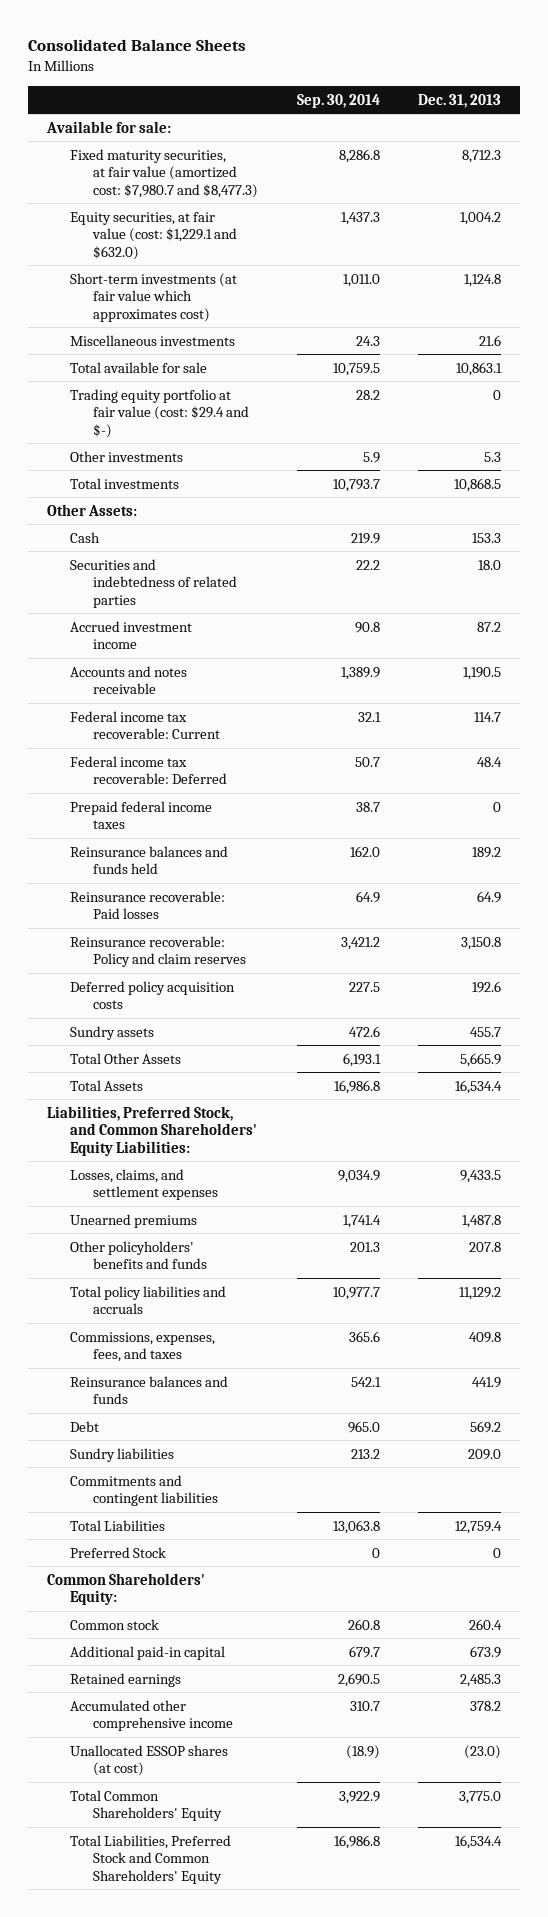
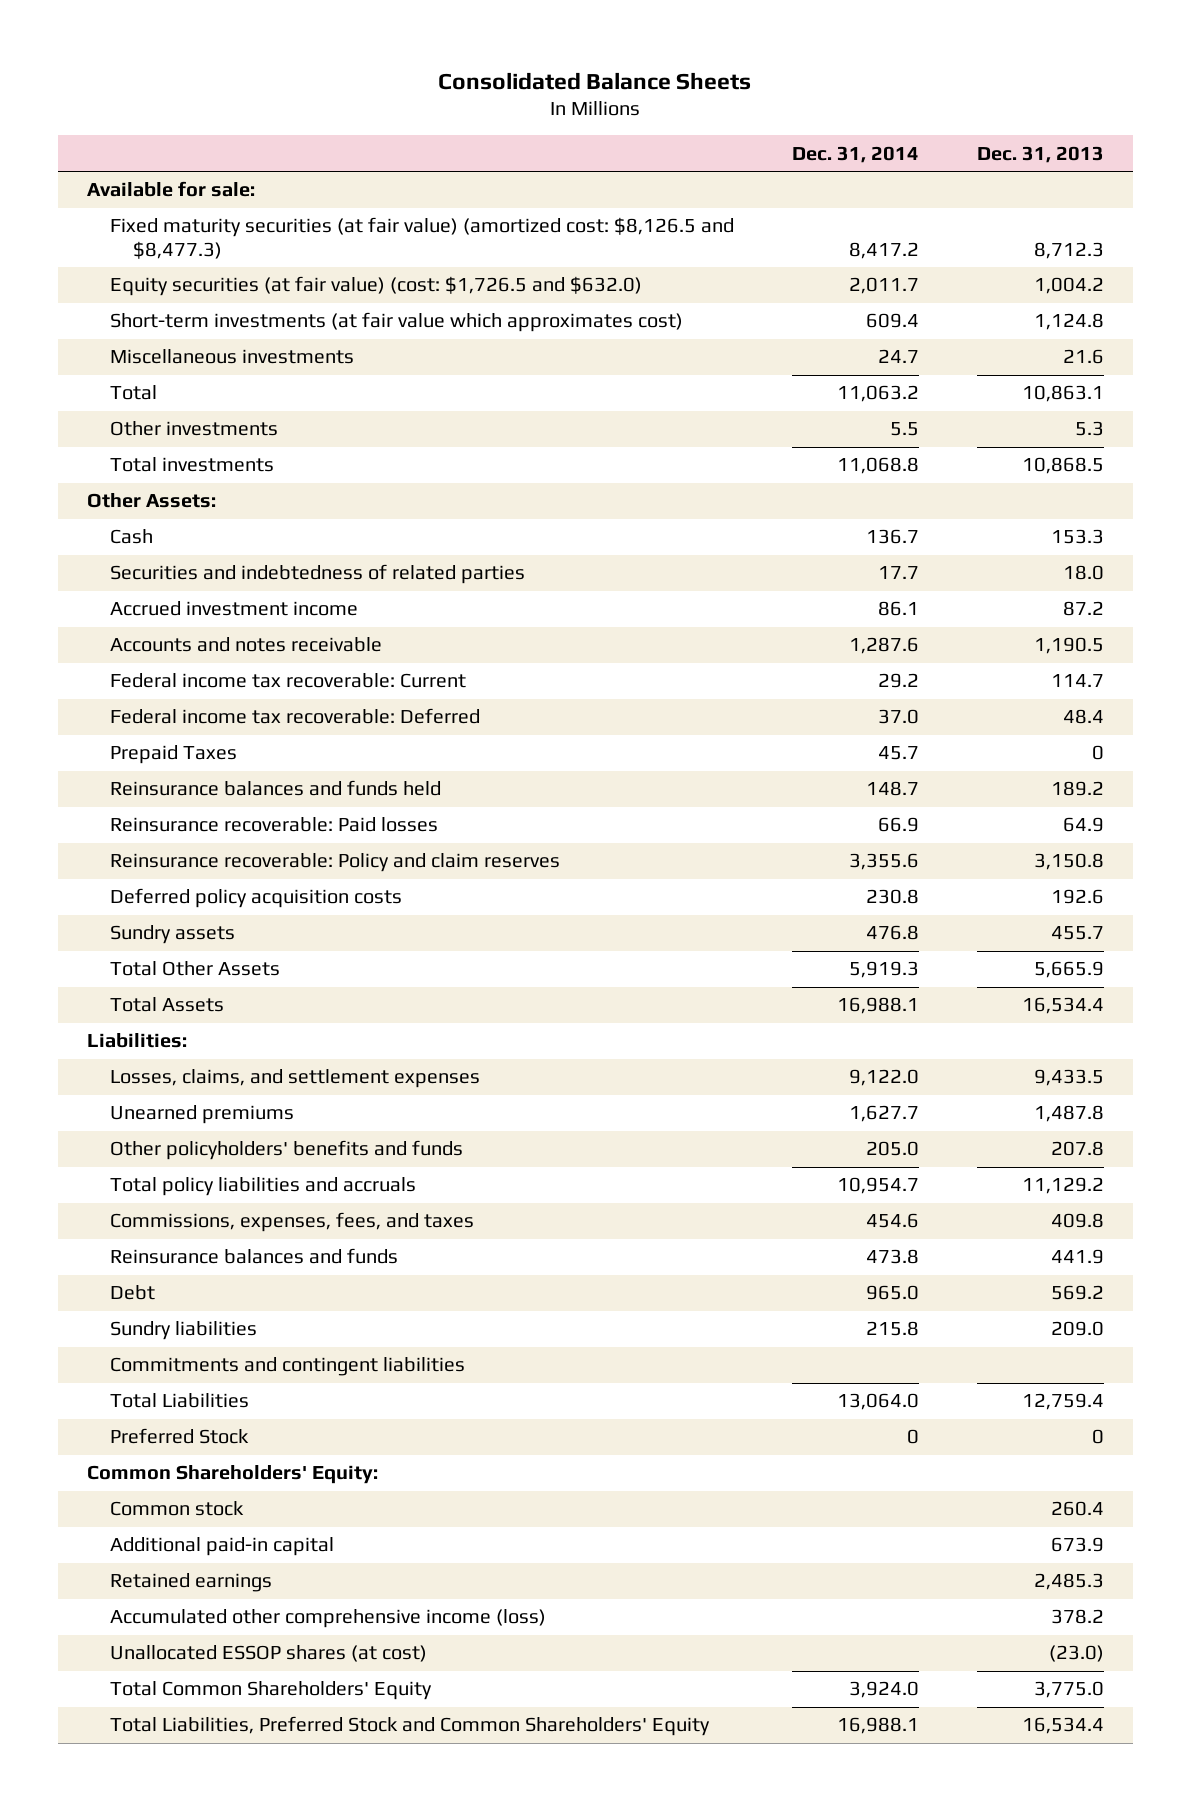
- | Sep. 30, 2014 | Dec. 31, 2013
+ | Dec. 31, 2014 | Dec. 31, 2013
- Fixed maturity securities, at fair value (amortized cost: $7,980.7 and $8,477.3) | 8,286.8 | 8,712.3
- Equity securities, at fair value (cost: $1,229.1 and $632.0) | 1,437.3 | 1,004.2
+ Fixed maturity securities (at fair value) (amortized cost: $8,126.5 and $8,477.3) | 8,417.2 | 8,712.3
+ Equity securities (at fair value) (cost: $1,726.5 and $632.0) | 2,011.7 | 1,004.2
- Total available for sale | 10,759.5 | 10,863.1
- Trading equity portfolio at fair value (cost: $29.4 and $-) | 28.2 | 0
+ Total | 11,063.2 | 10,863.1
- Prepaid federal income taxes | 38.7 | 0
+ Prepaid Taxes | 45.7 | 0
- Liabilities, Preferred Stock, and Common Shareholders' Equity Liabilities:
+ Liabilities:
- Accumulated other comprehensive income | 310.7 | 378.2
+ Accumulated other comprehensive income (loss) | | 378.2

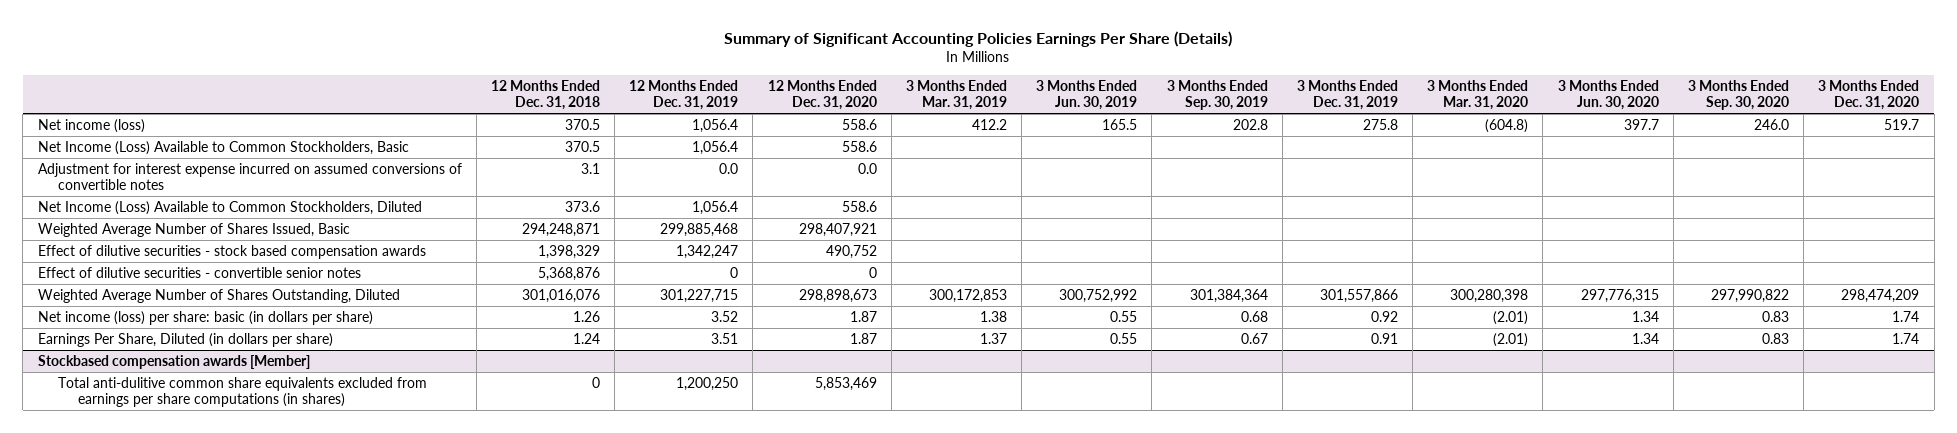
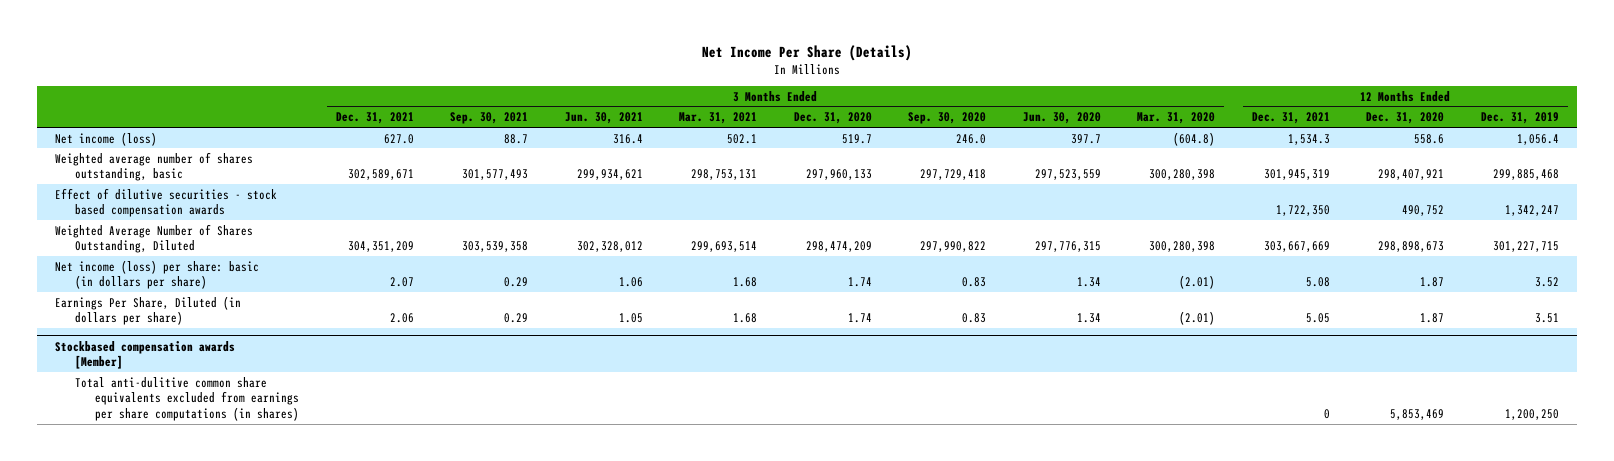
- Summary of Significant Accounting Policies Earnings Per Share (Details)
+ Net Income Per Share (Details)
- | 12 Months Ended Dec. 31, 2018 | 12 Months Ended Dec. 31, 2019 | 12 Months Ended Dec. 31, 2020 | 3 Months Ended Mar. 31, 2019 | 3 Months Ended Jun. 30, 2019 | 3 Months Ended Sep. 30, 2019 | 3 Months Ended Dec. 31, 2019 | 3 Months Ended Mar. 31, 2020 | 3 Months Ended Jun. 30, 2020 | 3 Months Ended Sep. 30, 2020 | 3 Months Ended Dec. 31, 2020
+ | 3 Months Ended Dec. 31, 2021 | 3 Months Ended Sep. 30, 2021 | 3 Months Ended Jun. 30, 2021 | 3 Months Ended Mar. 31, 2021 | 3 Months Ended Dec. 31, 2020 | 3 Months Ended Sep. 30, 2020 | 3 Months Ended Jun. 30, 2020 | 3 Months Ended Mar. 31, 2020 | 12 Months Ended Dec. 31, 2021 | 12 Months Ended Dec. 31, 2020 | 12 Months Ended Dec. 31, 2019
- Net Income (Loss) Available to Common Stockholders, Basic | 370.5 | 1,056.4 | 558.6 | | | | | | | |
- Adjustment for interest expense incurred on assumed conversions of convertible notes | 3.1 | 0.0 | 0.0 | | | | | | | |
- Net Income (Loss) Available to Common Stockholders, Diluted | 373.6 | 1,056.4 | 558.6 | | | | | | | |
- Weighted Average Number of Shares Issued, Basic | 294,248,871 | 299,885,468 | 298,407,921 | | | | | | | |
+ Weighted average number of shares outstanding, basic | 302,589,671 | 301,577,493 | 299,934,621 | 298,753,131 | 297,960,133 | 297,729,418 | 297,523,559 | 300,280,398 | 301,945,319 | 298,407,921 | 299,885,468
- Effect of dilutive securities - convertible senior notes | 5,368,876 | 0 | 0 | | | | | | | |

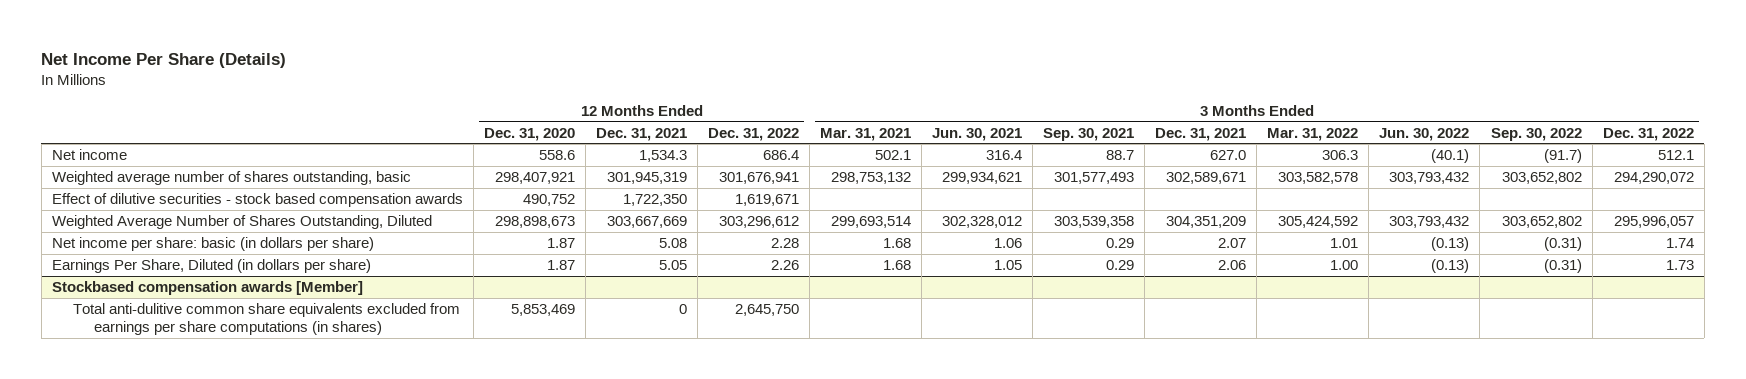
- | 3 Months Ended Dec. 31, 2021 | 3 Months Ended Sep. 30, 2021 | 3 Months Ended Jun. 30, 2021 | 3 Months Ended Mar. 31, 2021 | 3 Months Ended Dec. 31, 2020 | 3 Months Ended Sep. 30, 2020 | 3 Months Ended Jun. 30, 2020 | 3 Months Ended Mar. 31, 2020 | 12 Months Ended Dec. 31, 2021 | 12 Months Ended Dec. 31, 2020 | 12 Months Ended Dec. 31, 2019
+ | 12 Months Ended Dec. 31, 2020 | 12 Months Ended Dec. 31, 2021 | 12 Months Ended Dec. 31, 2022 | 3 Months Ended Mar. 31, 2021 | 3 Months Ended Jun. 30, 2021 | 3 Months Ended Sep. 30, 2021 | 3 Months Ended Dec. 31, 2021 | 3 Months Ended Mar. 31, 2022 | 3 Months Ended Jun. 30, 2022 | 3 Months Ended Sep. 30, 2022 | 3 Months Ended Dec. 31, 2022
- Net income (loss) | 627.0 | 88.7 | 316.4 | 502.1 | 519.7 | 246.0 | 397.7 | (604.8) | 1,534.3 | 558.6 | 1,056.4
- Weighted average number of shares outstanding, basic | 302,589,671 | 301,577,493 | 299,934,621 | 298,753,131 | 297,960,133 | 297,729,418 | 297,523,559 | 300,280,398 | 301,945,319 | 298,407,921 | 299,885,468
+ Net income | 558.6 | 1,534.3 | 686.4 | 502.1 | 316.4 | 88.7 | 627.0 | 306.3 | (40.1) | (91.7) | 512.1
+ Weighted average number of shares outstanding, basic | 298,407,921 | 301,945,319 | 301,676,941 | 298,753,132 | 299,934,621 | 301,577,493 | 302,589,671 | 303,582,578 | 303,793,432 | 303,652,802 | 294,290,072
- Net income (loss) per share: basic (in dollars per share) | 2.07 | 0.29 | 1.06 | 1.68 | 1.74 | 0.83 | 1.34 | (2.01) | 5.08 | 1.87 | 3.52
+ Net income per share: basic (in dollars per share) | 1.87 | 5.08 | 2.28 | 1.68 | 1.06 | 0.29 | 2.07 | 1.01 | (0.13) | (0.31) | 1.74

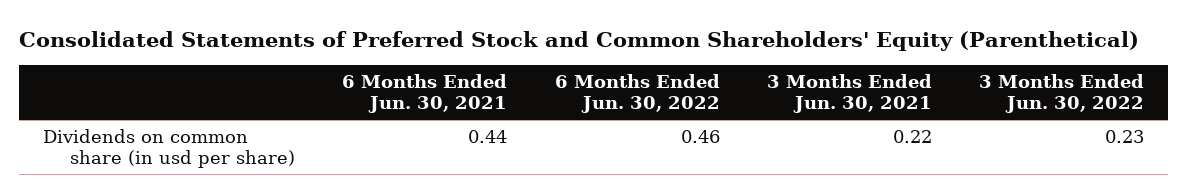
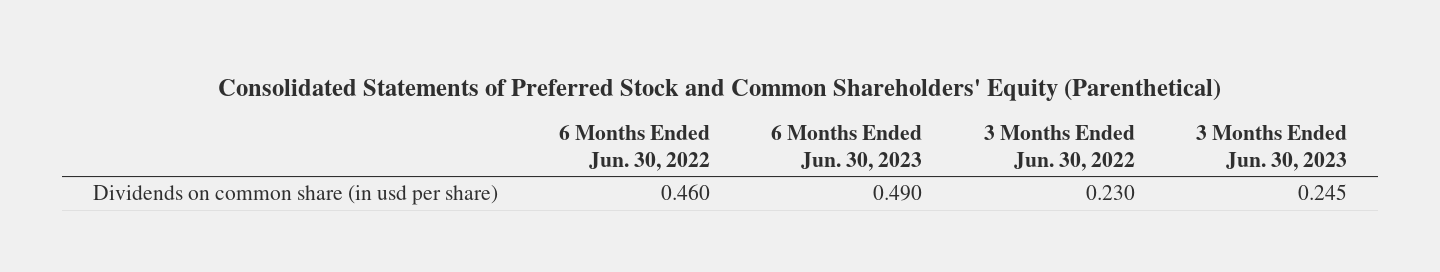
- | 6 Months Ended Jun. 30, 2021 | 6 Months Ended Jun. 30, 2022 | 3 Months Ended Jun. 30, 2021 | 3 Months Ended Jun. 30, 2022
+ | 6 Months Ended Jun. 30, 2022 | 6 Months Ended Jun. 30, 2023 | 3 Months Ended Jun. 30, 2022 | 3 Months Ended Jun. 30, 2023
- Dividends on common share (in usd per share) | 0.44 | 0.46 | 0.22 | 0.23
+ Dividends on common share (in usd per share) | 0.460 | 0.490 | 0.230 | 0.245

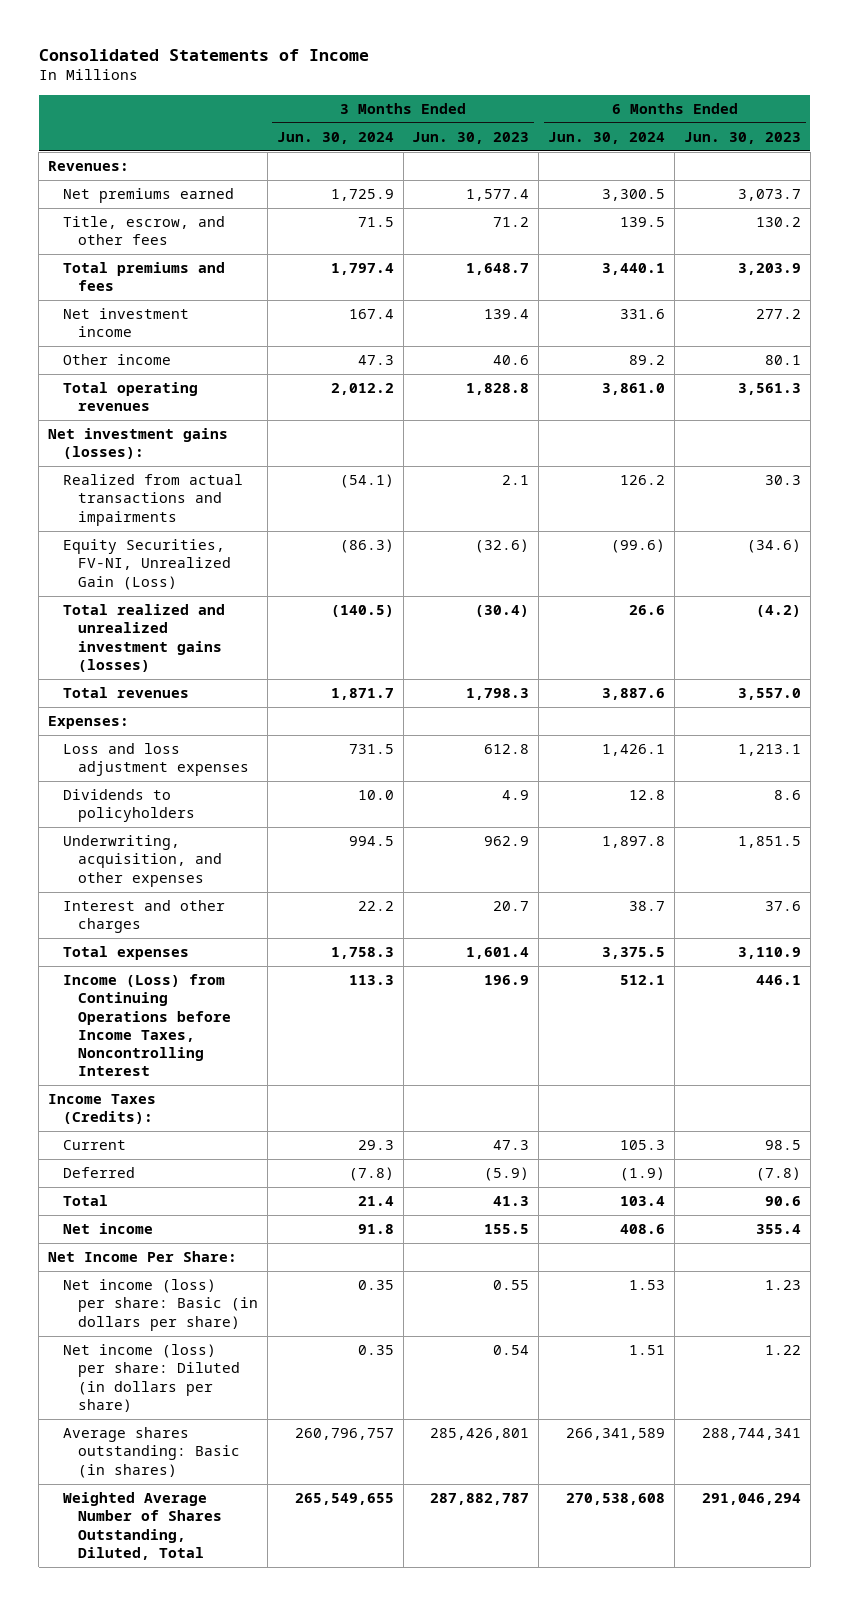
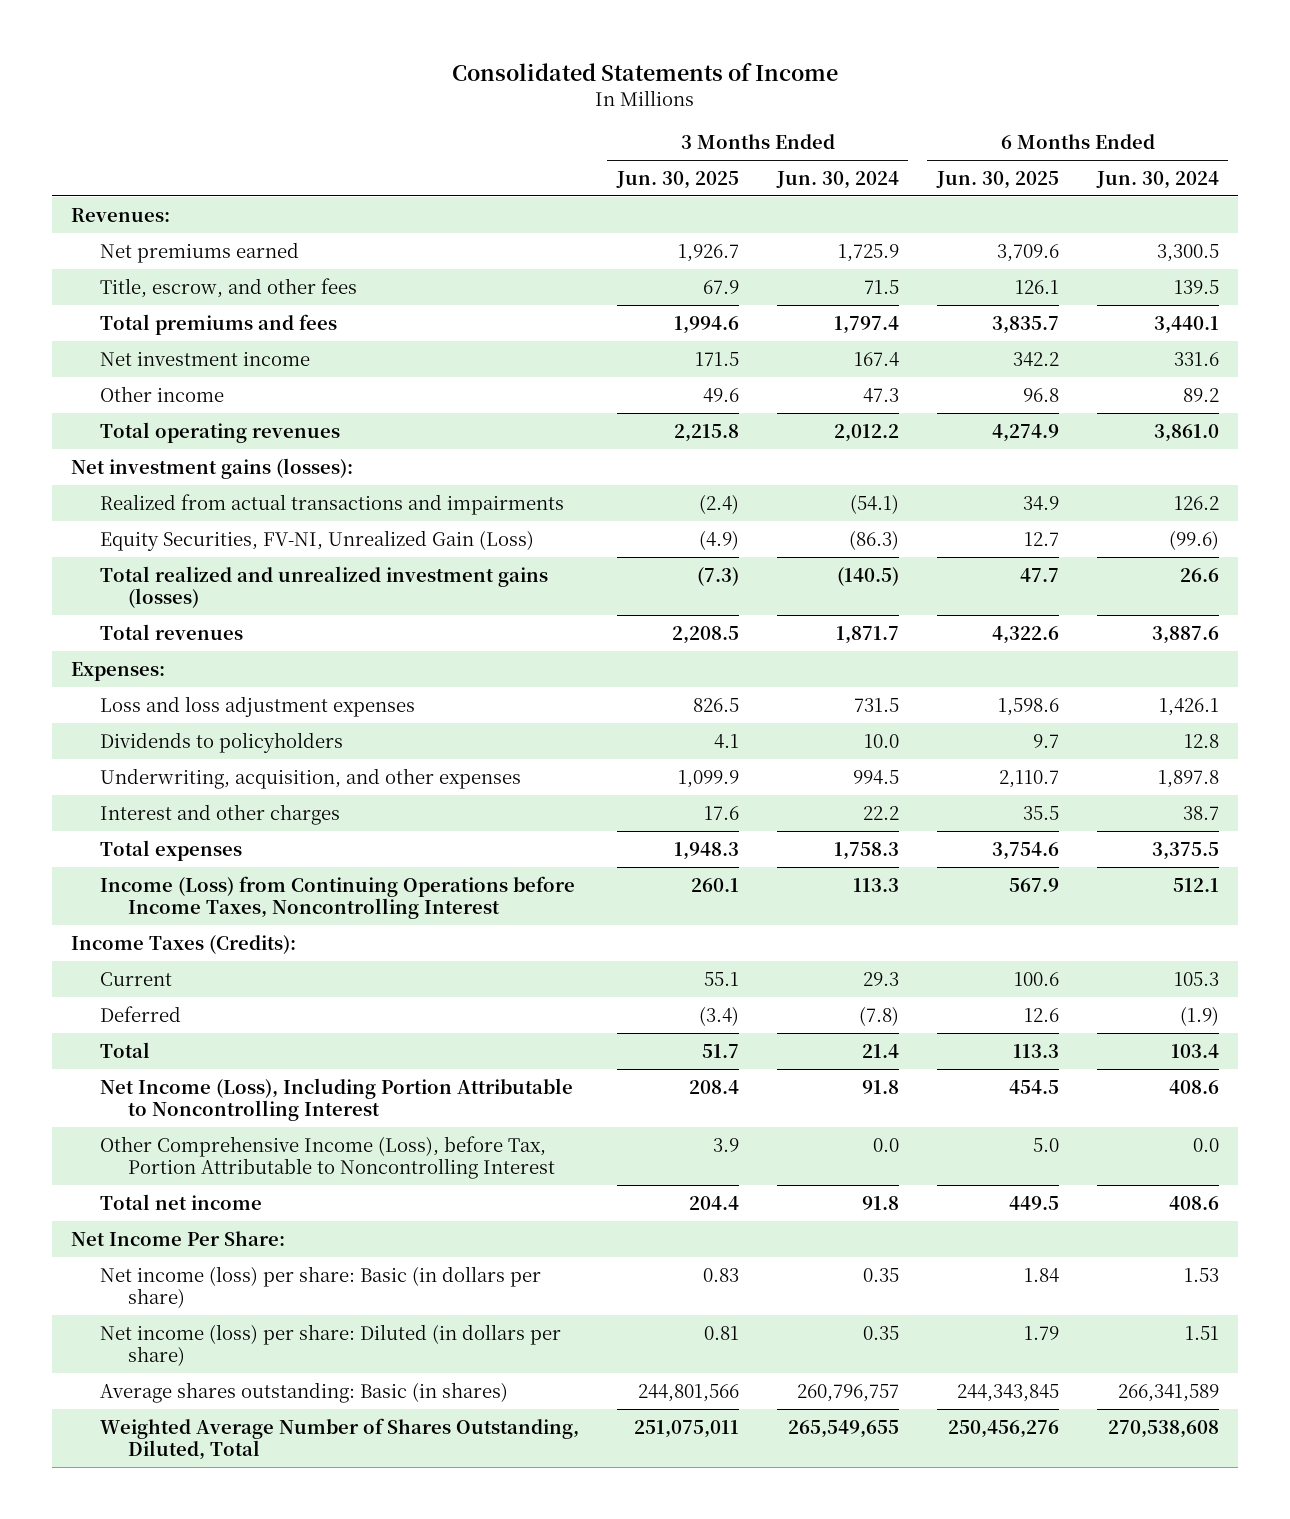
- | 3 Months Ended Jun. 30, 2024 | 3 Months Ended Jun. 30, 2023 | 6 Months Ended Jun. 30, 2024 | 6 Months Ended Jun. 30, 2023
+ | 3 Months Ended Jun. 30, 2025 | 3 Months Ended Jun. 30, 2024 | 6 Months Ended Jun. 30, 2025 | 6 Months Ended Jun. 30, 2024
- Net income | 91.8 | 155.5 | 408.6 | 355.4
+ Net Income (Loss), Including Portion Attributable to Noncontrolling Interest | 208.4 | 91.8 | 454.5 | 408.6
+ Other Comprehensive Income (Loss), before Tax, Portion Attributable to Noncontrolling Interest | 3.9 | 0.0 | 5.0 | 0.0
+ Total net income | 204.4 | 91.8 | 449.5 | 408.6

